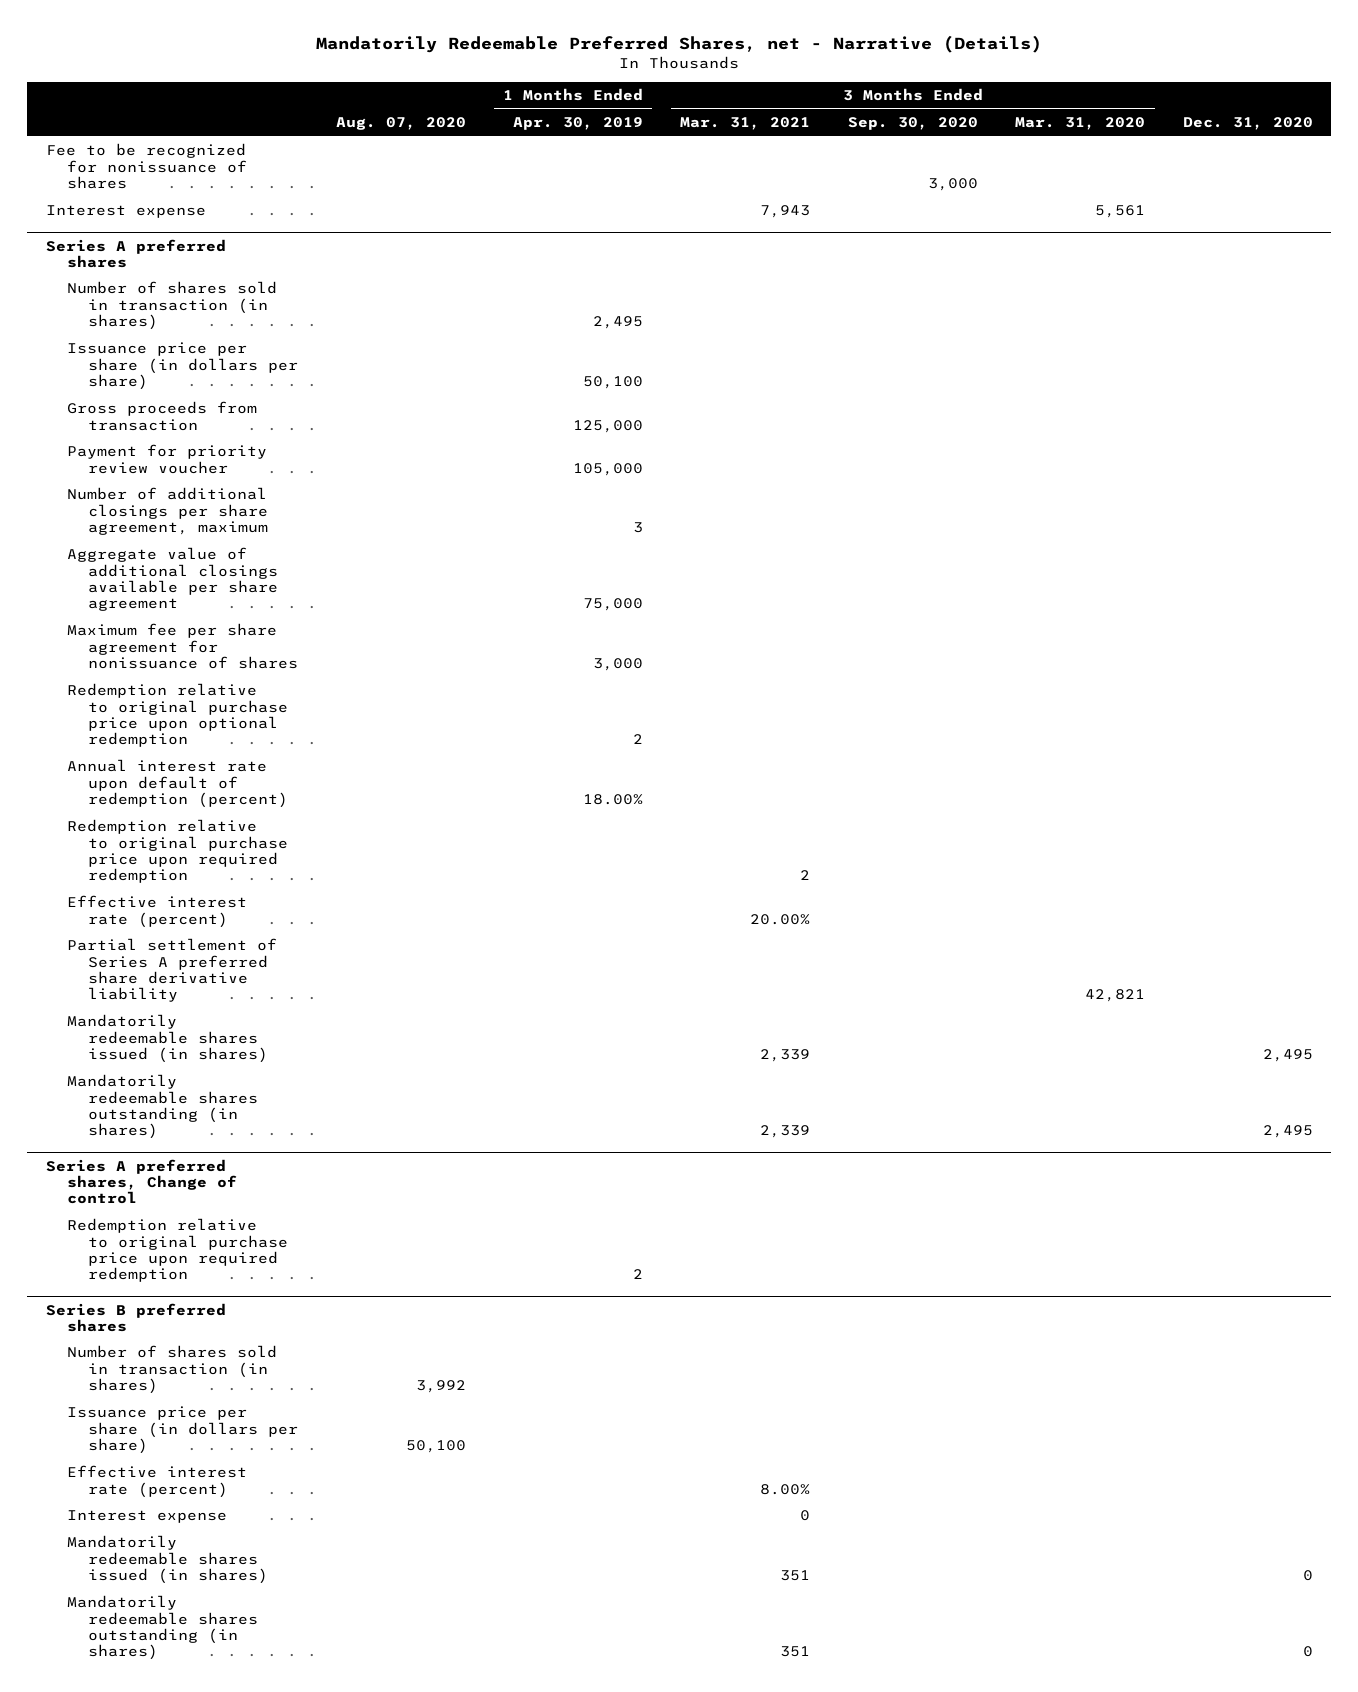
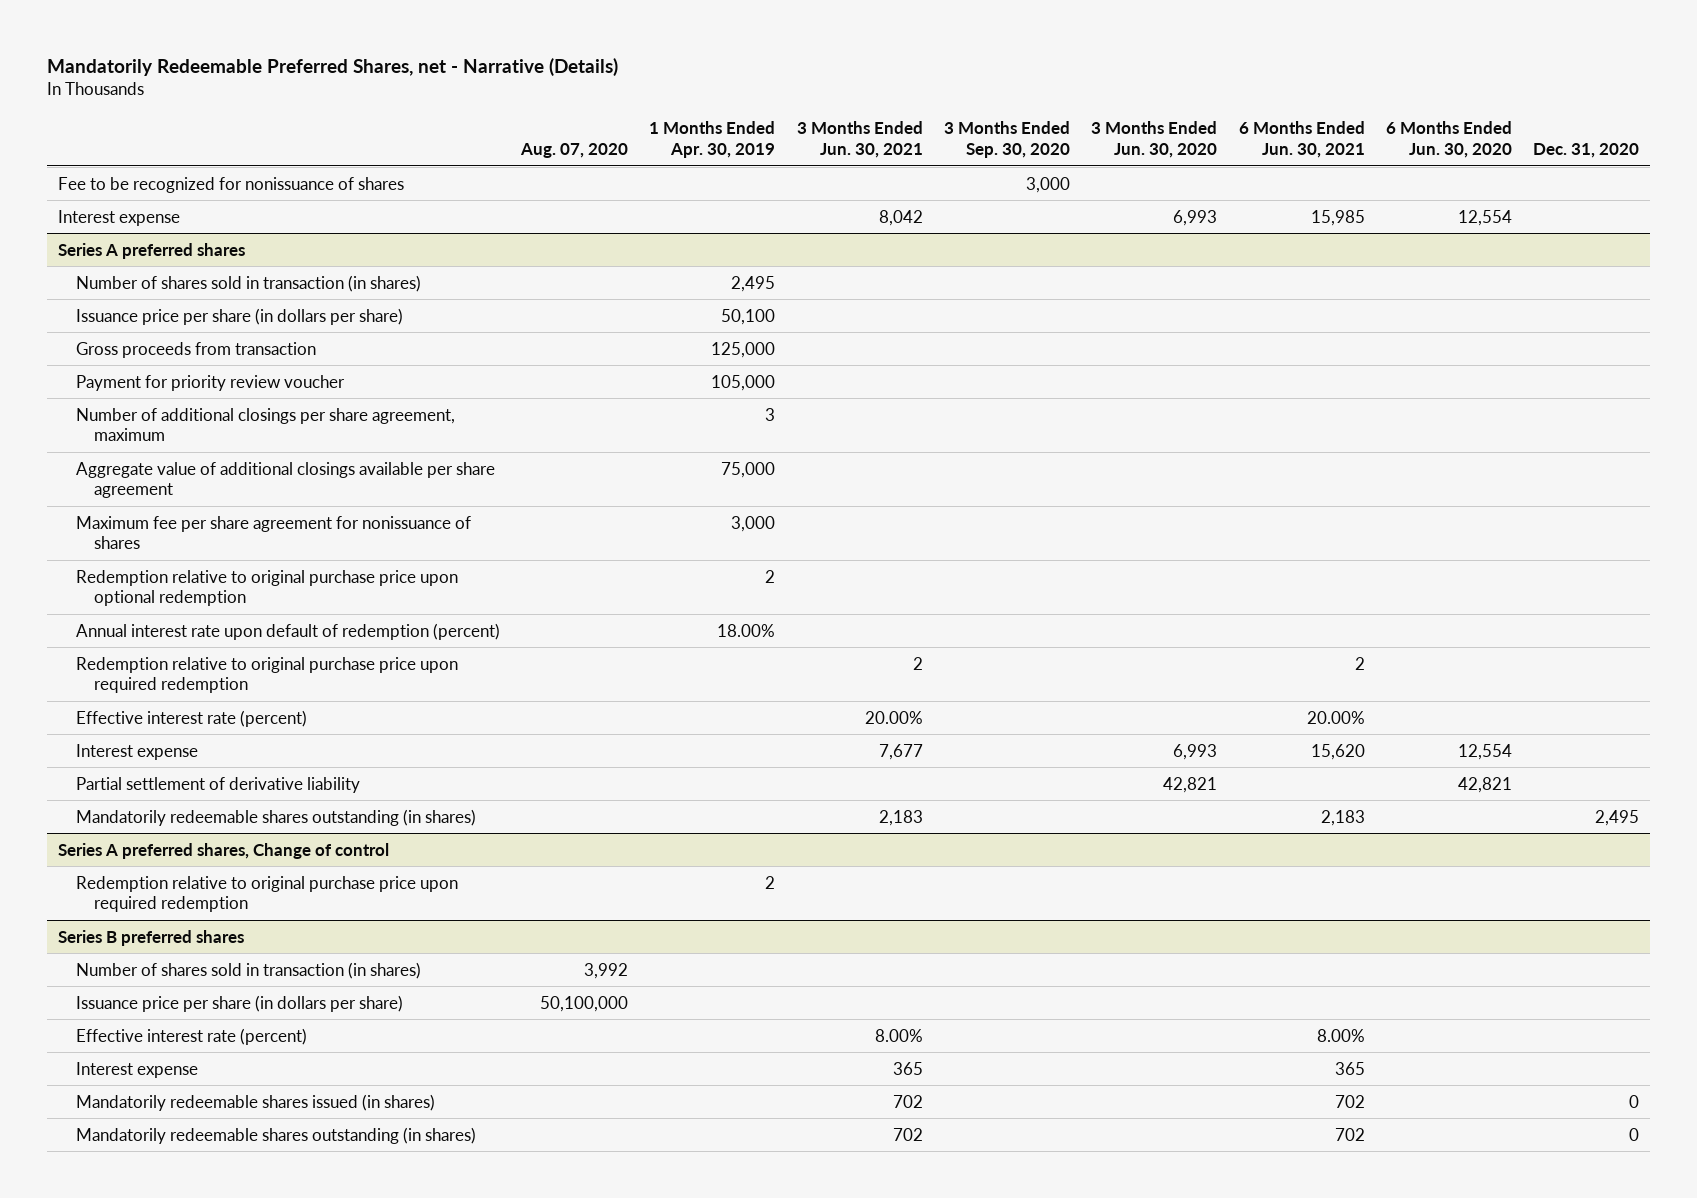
- | Aug. 07, 2020 | 1 Months Ended Apr. 30, 2019 | 3 Months Ended Mar. 31, 2021 | 3 Months Ended Sep. 30, 2020 | 3 Months Ended Mar. 31, 2020 | Dec. 31, 2020
+ | Aug. 07, 2020 | 1 Months Ended Apr. 30, 2019 | 3 Months Ended Jun. 30, 2021 | 3 Months Ended Sep. 30, 2020 | 3 Months Ended Jun. 30, 2020 | 6 Months Ended Jun. 30, 2021 | 6 Months Ended Jun. 30, 2020 | Dec. 31, 2020
@ Series A preferred shares
- Partial settlement of Series A preferred share derivative liability | | | | | 42,821 |
- Mandatorily redeemable shares issued (in shares) | | | 2,339 | | | 2,495
+ Interest expense | | | 7,677 | | 6,993 | 15,620 | 12,554 |
+ Partial settlement of derivative liability | | | | | 42,821 | | 42,821 |
@ Series B preferred shares
- Issuance price per share (in dollars per share) | 50,100 | | | | |
+ Issuance price per share (in dollars per share) | 50,100,000 | | | | | | |

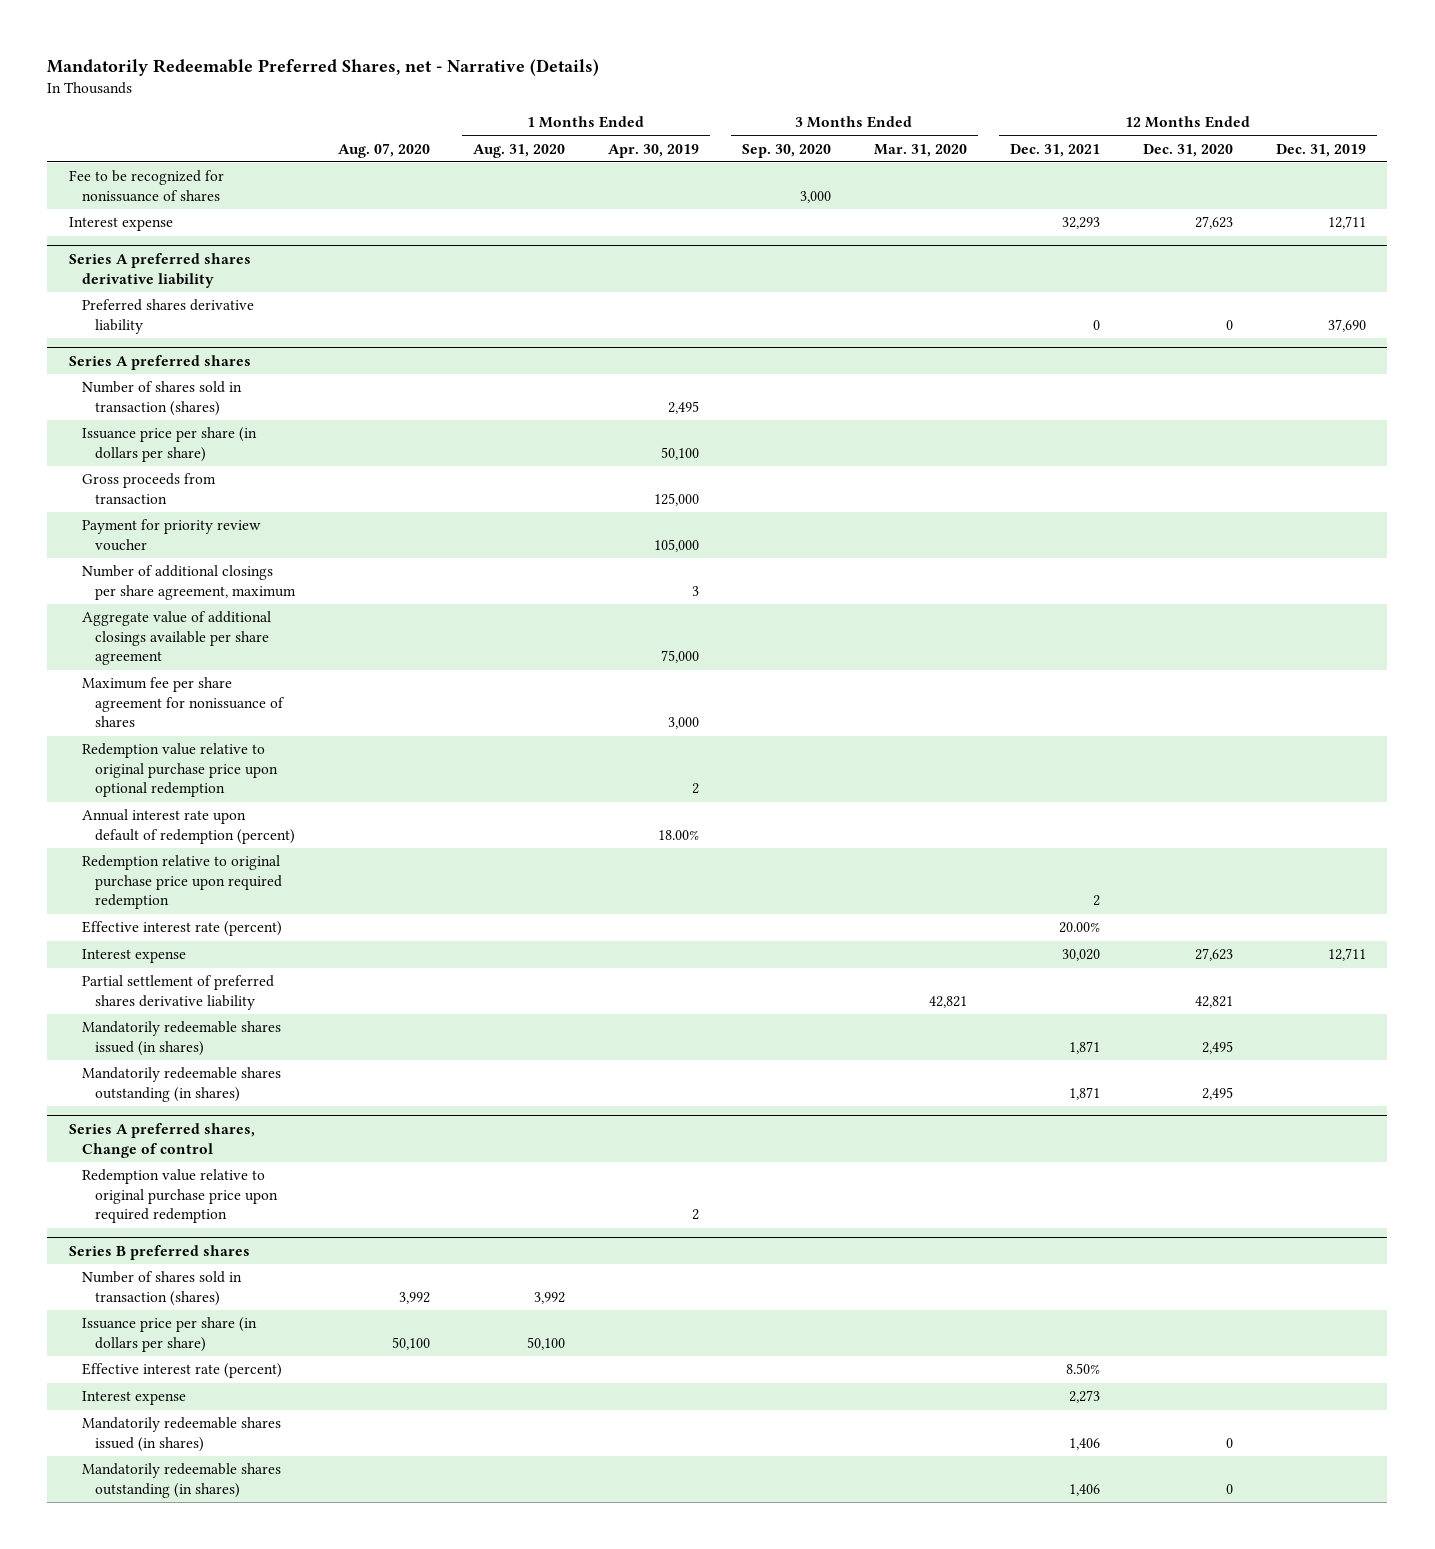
- | Aug. 07, 2020 | 1 Months Ended Apr. 30, 2019 | 3 Months Ended Jun. 30, 2021 | 3 Months Ended Sep. 30, 2020 | 3 Months Ended Jun. 30, 2020 | 6 Months Ended Jun. 30, 2021 | 6 Months Ended Jun. 30, 2020 | Dec. 31, 2020
+ | Aug. 07, 2020 | 1 Months Ended Aug. 31, 2020 | 1 Months Ended Apr. 30, 2019 | 3 Months Ended Sep. 30, 2020 | 3 Months Ended Mar. 31, 2020 | 12 Months Ended Dec. 31, 2021 | 12 Months Ended Dec. 31, 2020 | 12 Months Ended Dec. 31, 2019
+ Series A preferred shares derivative liability
+ Preferred shares derivative liability | | | | | | 0 | 0 | 37,690
@ Series A preferred shares
- Number of shares sold in transaction (in shares) | | 2,495 | | | | | |
+ Number of shares sold in transaction (shares) | | | 2,495 | | | | |
- Redemption relative to original purchase price upon optional redemption | | 2 | | | | | |
+ Redemption value relative to original purchase price upon optional redemption | | | 2 | | | | |
- Partial settlement of derivative liability | | | | | 42,821 | | 42,821 |
+ Partial settlement of preferred shares derivative liability | | | | | 42,821 | | 42,821 |
+ Mandatorily redeemable shares issued (in shares) | | | | | | 1,871 | 2,495 |
@ Series A preferred shares, Change of control
- Redemption relative to original purchase price upon required redemption | | 2 | | | | | |
+ Redemption value relative to original purchase price upon required redemption | | | 2 | | | | |
@ Series B preferred shares
- Number of shares sold in transaction (in shares) | 3,992 | | | | | | |
- Issuance price per share (in dollars per share) | 50,100,000 | | | | | | |
+ Number of shares sold in transaction (shares) | 3,992 | 3,992 | | | | | |
+ Issuance price per share (in dollars per share) | 50,100 | 50,100 | | | | | |

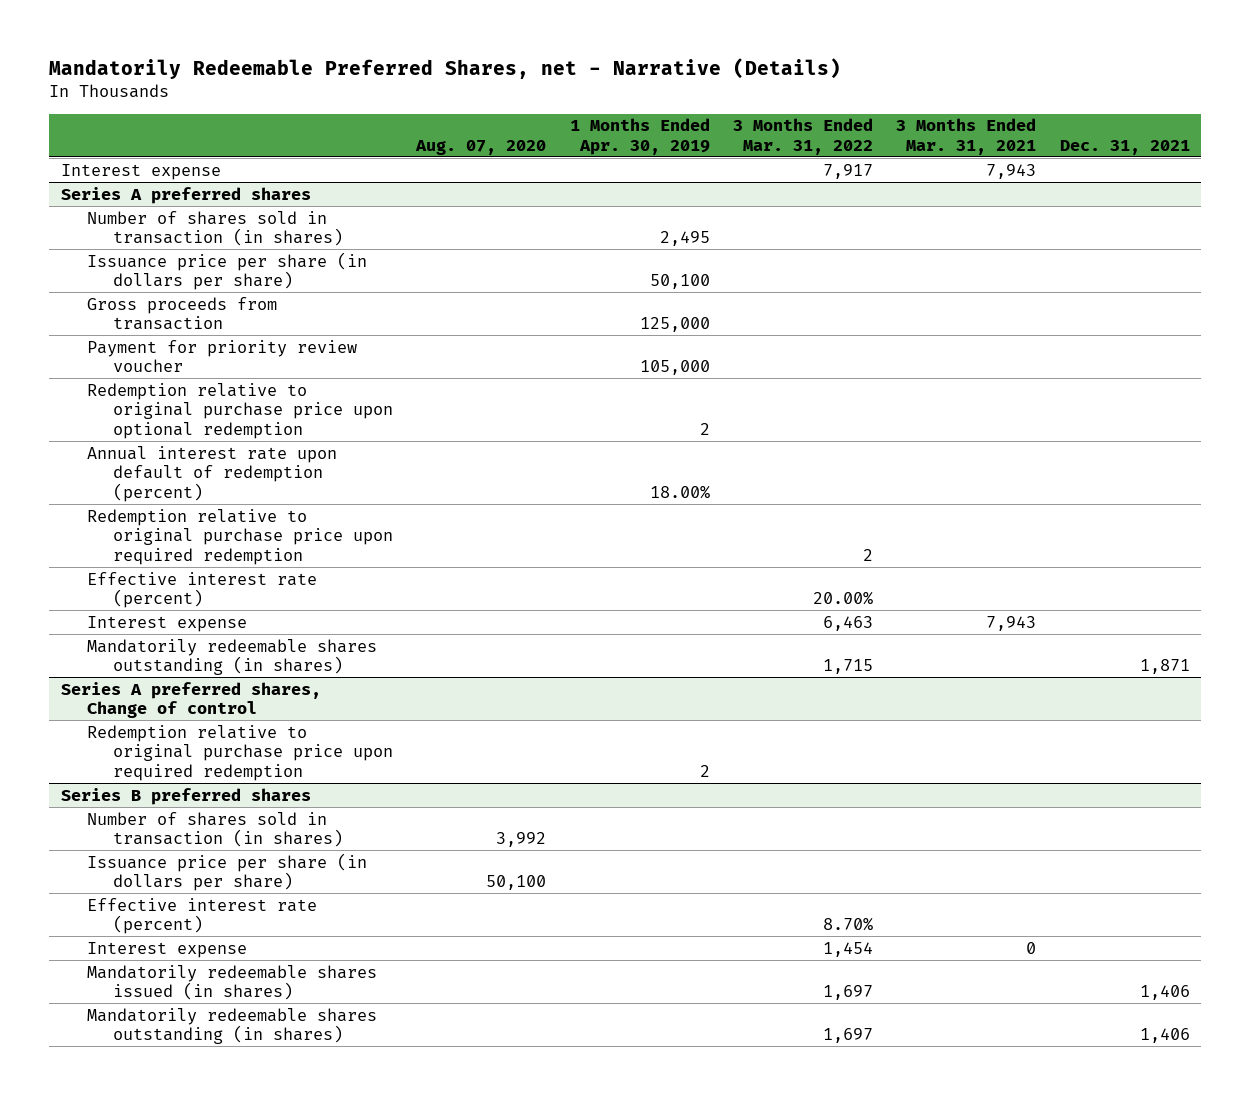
- | Aug. 07, 2020 | 1 Months Ended Aug. 31, 2020 | 1 Months Ended Apr. 30, 2019 | 3 Months Ended Sep. 30, 2020 | 3 Months Ended Mar. 31, 2020 | 12 Months Ended Dec. 31, 2021 | 12 Months Ended Dec. 31, 2020 | 12 Months Ended Dec. 31, 2019
+ | Aug. 07, 2020 | 1 Months Ended Apr. 30, 2019 | 3 Months Ended Mar. 31, 2022 | 3 Months Ended Mar. 31, 2021 | Dec. 31, 2021
- Fee to be recognized for nonissuance of shares | | | | 3,000 | | | |
- Series A preferred shares derivative liability
- Preferred shares derivative liability | | | | | | 0 | 0 | 37,690
@ Series A preferred shares
- Number of shares sold in transaction (shares) | | | 2,495 | | | | |
+ Number of shares sold in transaction (in shares) | | 2,495 | | |
- Number of additional closings per share agreement, maximum | | | 3 | | | | |
- Aggregate value of additional closings available per share agreement | | | 75,000 | | | | |
- Maximum fee per share agreement for nonissuance of shares | | | 3,000 | | | | |
- Redemption value relative to original purchase price upon optional redemption | | | 2 | | | | |
+ Redemption relative to original purchase price upon optional redemption | | 2 | | |
- Partial settlement of preferred shares derivative liability | | | | | 42,821 | | 42,821 |
- Mandatorily redeemable shares issued (in shares) | | | | | | 1,871 | 2,495 |
@ Series A preferred shares, Change of control
- Redemption value relative to original purchase price upon required redemption | | | 2 | | | | |
+ Redemption relative to original purchase price upon required redemption | | 2 | | |
@ Series B preferred shares
- Number of shares sold in transaction (shares) | 3,992 | 3,992 | | | | | |
+ Number of shares sold in transaction (in shares) | 3,992 | | | |

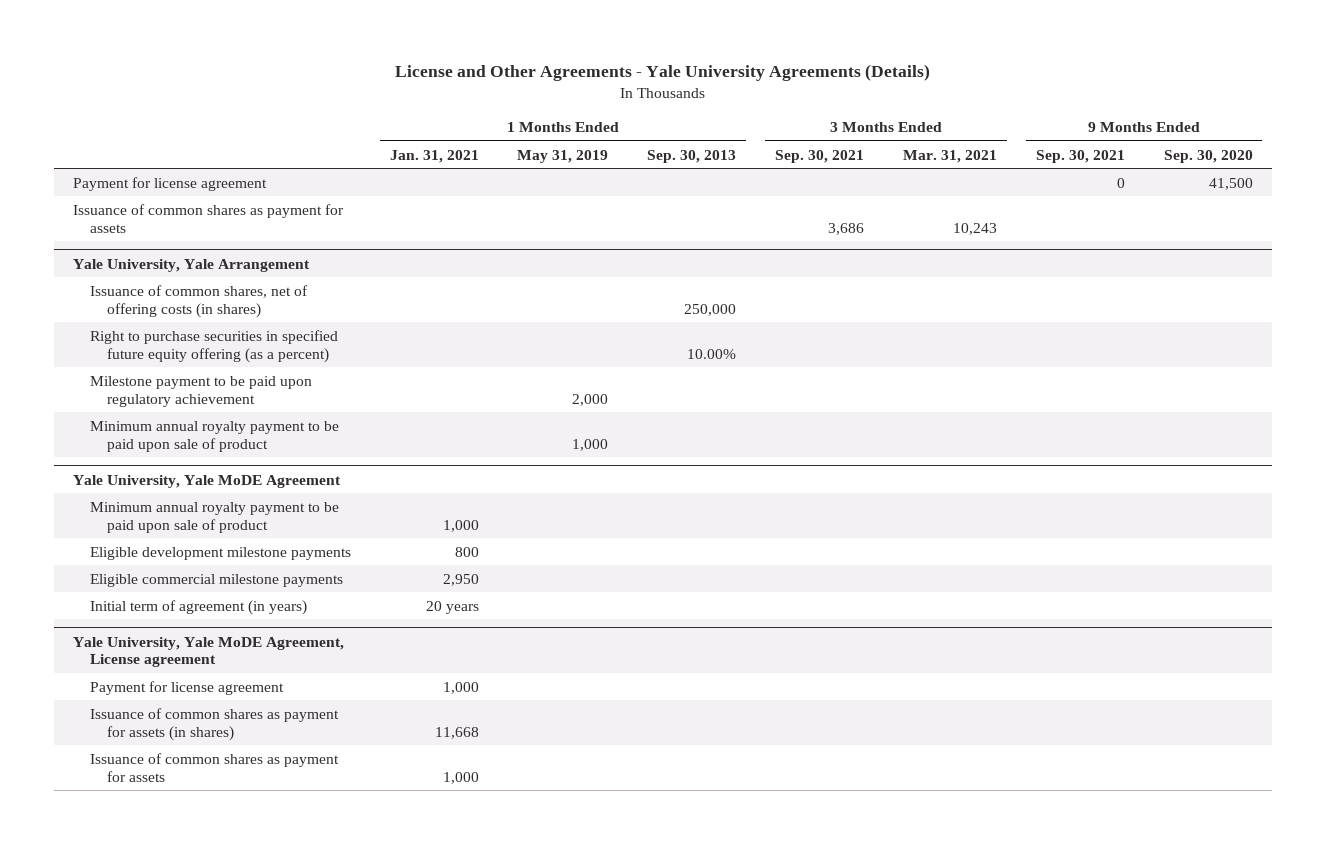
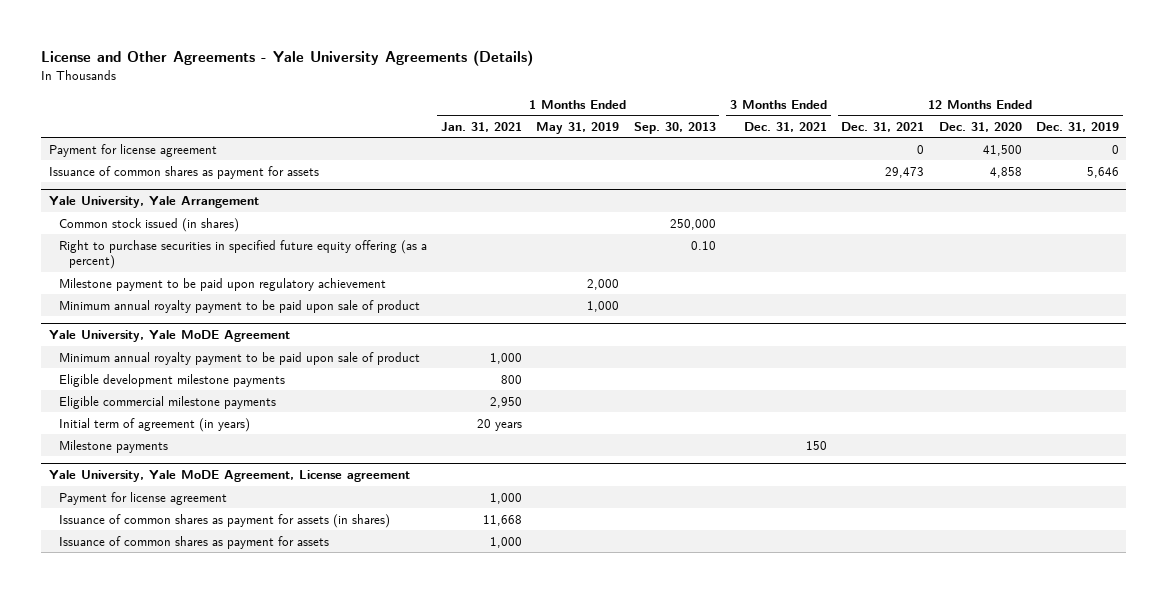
- | 1 Months Ended Jan. 31, 2021 | 1 Months Ended May 31, 2019 | 1 Months Ended Sep. 30, 2013 | 3 Months Ended Sep. 30, 2021 | 3 Months Ended Mar. 31, 2021 | 9 Months Ended Sep. 30, 2021 | 9 Months Ended Sep. 30, 2020
+ | 1 Months Ended Jan. 31, 2021 | 1 Months Ended May 31, 2019 | 1 Months Ended Sep. 30, 2013 | 3 Months Ended Dec. 31, 2021 | 12 Months Ended Dec. 31, 2021 | 12 Months Ended Dec. 31, 2020 | 12 Months Ended Dec. 31, 2019
@ Yale University, Yale Arrangement
- Issuance of common shares, net of offering costs (in shares) | | | 250,000 | | | |
- Right to purchase securities in specified future equity offering (as a percent) | | | 10.00% | | | |
+ Common stock issued (in shares) | | | 250,000 | | | |
+ Right to purchase securities in specified future equity offering (as a percent) | | | 0.10 | | | |
@ Yale University, Yale MoDE Agreement
+ Milestone payments | | | | 150 | | |

